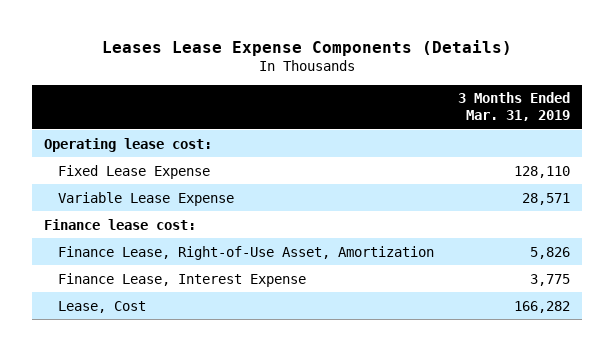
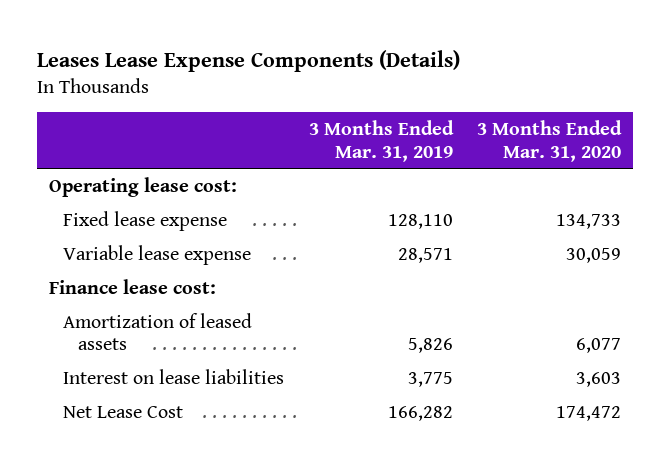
- | 3 Months Ended Mar. 31, 2019
+ | 3 Months Ended Mar. 31, 2019 | 3 Months Ended Mar. 31, 2020
- Fixed Lease Expense | 128,110
- Variable Lease Expense | 28,571
+ Fixed lease expense | 128,110 | 134,733
+ Variable lease expense | 28,571 | 30,059
- Finance Lease, Right-of-Use Asset, Amortization | 5,826
- Finance Lease, Interest Expense | 3,775
- Lease, Cost | 166,282
+ Amortization of leased assets | 5,826 | 6,077
+ Interest on lease liabilities | 3,775 | 3,603
+ Net Lease Cost | 166,282 | 174,472

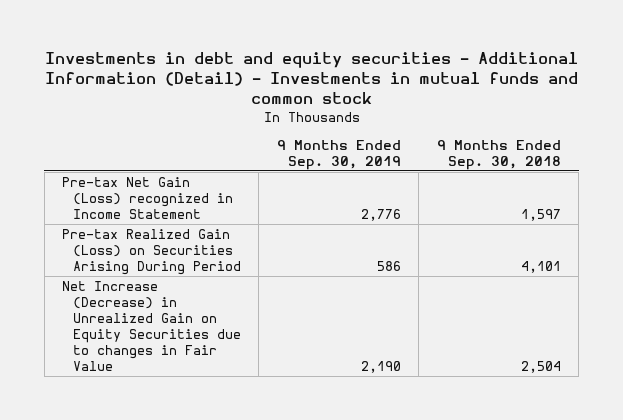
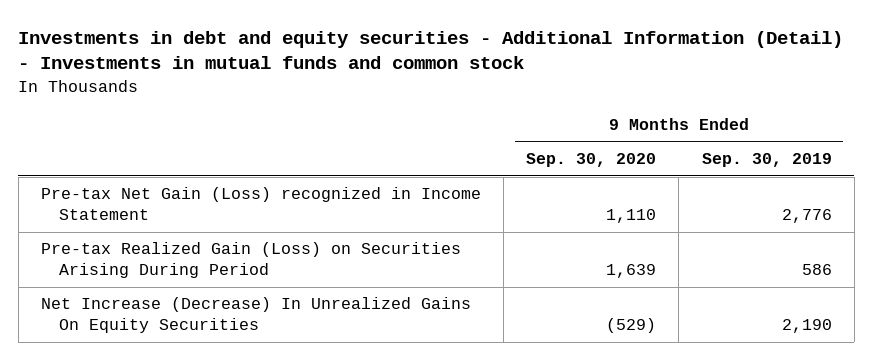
- | 9 Months Ended Sep. 30, 2019 | 9 Months Ended Sep. 30, 2018
+ | 9 Months Ended Sep. 30, 2020 | 9 Months Ended Sep. 30, 2019
- Net Increase (Decrease) in Unrealized Gain on Equity Securities due to changes in Fair Value | 2,190 | 2,504
+ Net Increase (Decrease) In Unrealized Gains On Equity Securities | (529) | 2,190

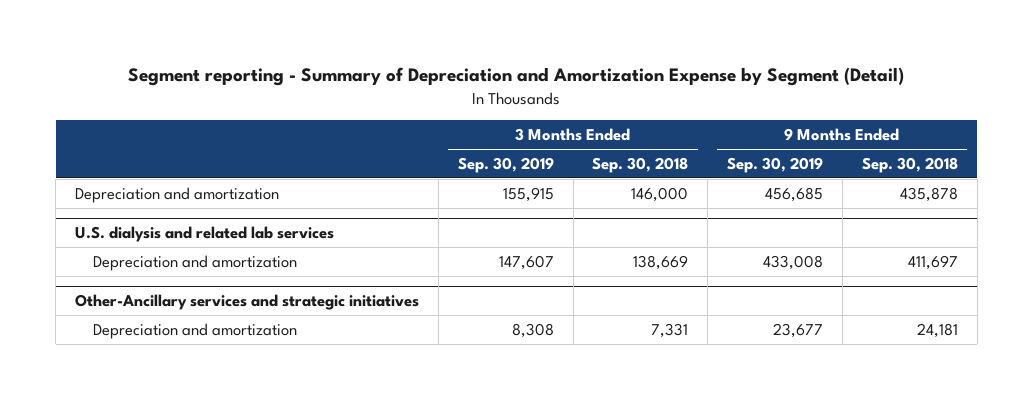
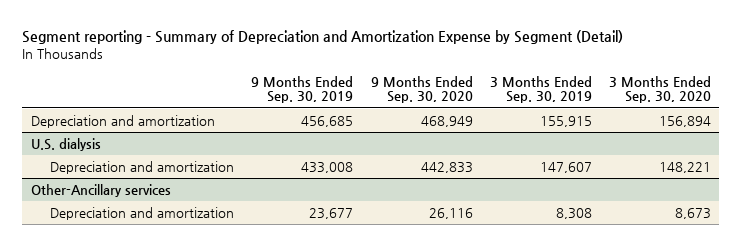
- | 3 Months Ended Sep. 30, 2019 | 3 Months Ended Sep. 30, 2018 | 9 Months Ended Sep. 30, 2019 | 9 Months Ended Sep. 30, 2018
+ | 9 Months Ended Sep. 30, 2019 | 9 Months Ended Sep. 30, 2020 | 3 Months Ended Sep. 30, 2019 | 3 Months Ended Sep. 30, 2020
- U.S. dialysis and related lab services
+ U.S. dialysis
- Other-Ancillary services and strategic initiatives
+ Other-Ancillary services

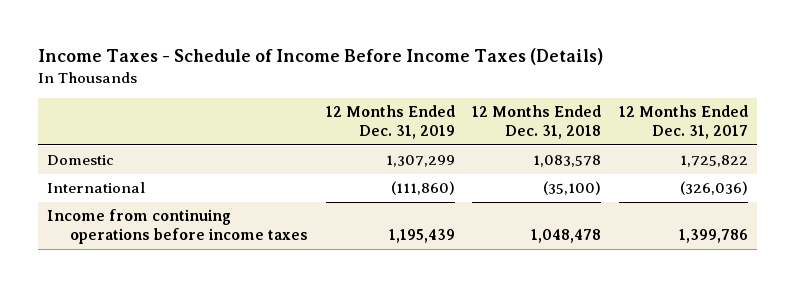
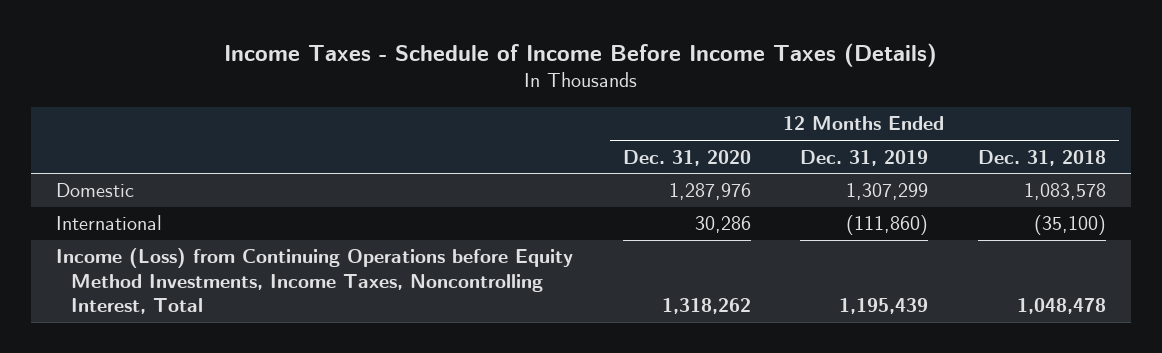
- | 12 Months Ended Dec. 31, 2019 | 12 Months Ended Dec. 31, 2018 | 12 Months Ended Dec. 31, 2017
+ | 12 Months Ended Dec. 31, 2020 | 12 Months Ended Dec. 31, 2019 | 12 Months Ended Dec. 31, 2018
- Income from continuing operations before income taxes | 1,195,439 | 1,048,478 | 1,399,786
+ Income (Loss) from Continuing Operations before Equity Method Investments, Income Taxes, Noncontrolling Interest, Total | 1,318,262 | 1,195,439 | 1,048,478

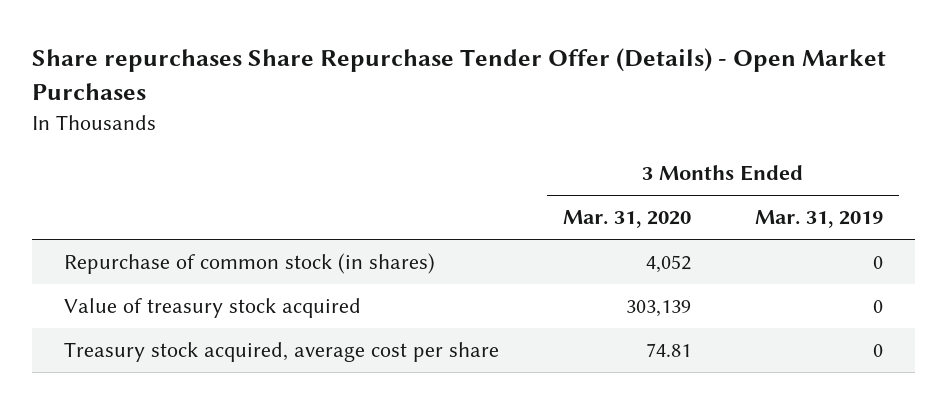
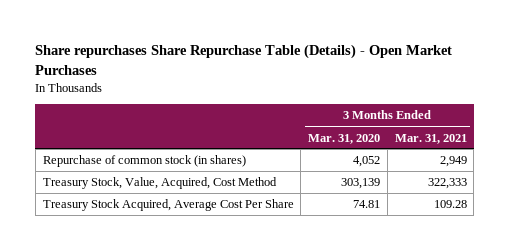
- Share repurchases Share Repurchase Tender Offer (Details) - Open Market Purchases
+ Share repurchases Share Repurchase Table (Details) - Open Market Purchases
- | 3 Months Ended Mar. 31, 2020 | 3 Months Ended Mar. 31, 2019
+ | 3 Months Ended Mar. 31, 2020 | 3 Months Ended Mar. 31, 2021
- Value of treasury stock acquired | 303,139 | 0
- Treasury stock acquired, average cost per share | 74.81 | 0
+ Treasury Stock, Value, Acquired, Cost Method | 303,139 | 322,333
+ Treasury Stock Acquired, Average Cost Per Share | 74.81 | 109.28

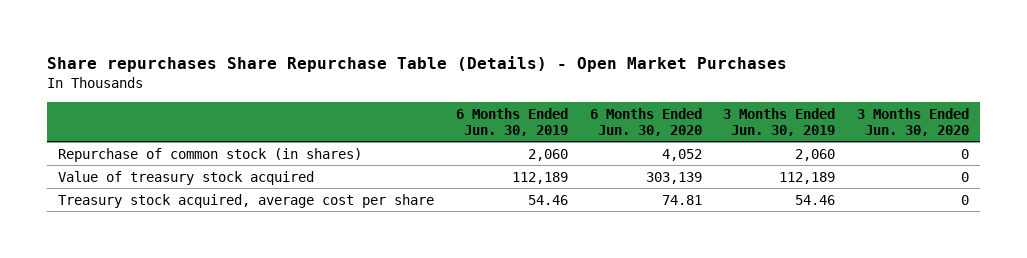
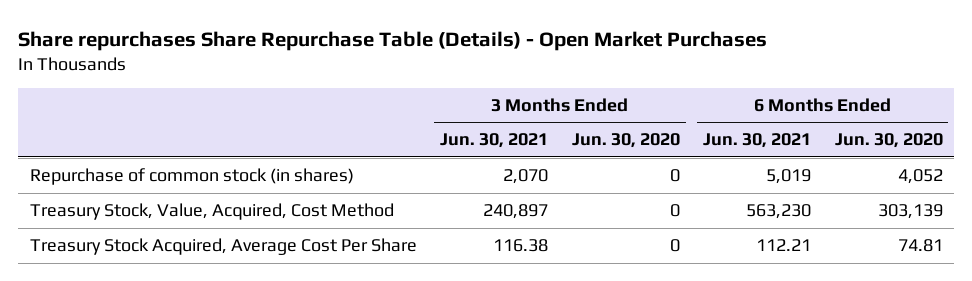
- | 6 Months Ended Jun. 30, 2019 | 6 Months Ended Jun. 30, 2020 | 3 Months Ended Jun. 30, 2019 | 3 Months Ended Jun. 30, 2020
+ | 3 Months Ended Jun. 30, 2021 | 3 Months Ended Jun. 30, 2020 | 6 Months Ended Jun. 30, 2021 | 6 Months Ended Jun. 30, 2020
- Value of treasury stock acquired | 112,189 | 303,139 | 112,189 | 0
- Treasury stock acquired, average cost per share | 54.46 | 74.81 | 54.46 | 0
+ Treasury Stock, Value, Acquired, Cost Method | 240,897 | 0 | 563,230 | 303,139
+ Treasury Stock Acquired, Average Cost Per Share | 116.38 | 0 | 112.21 | 74.81

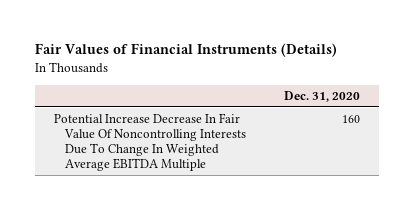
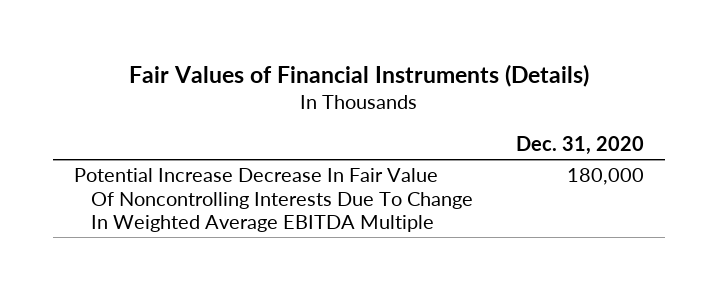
- Potential Increase Decrease In Fair Value Of Noncontrolling Interests Due To Change In Weighted Average EBITDA Multiple | 160
+ Potential Increase Decrease In Fair Value Of Noncontrolling Interests Due To Change In Weighted Average EBITDA Multiple | 180,000

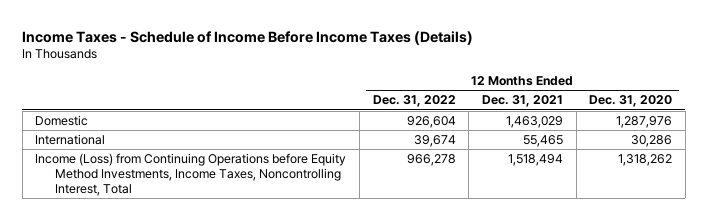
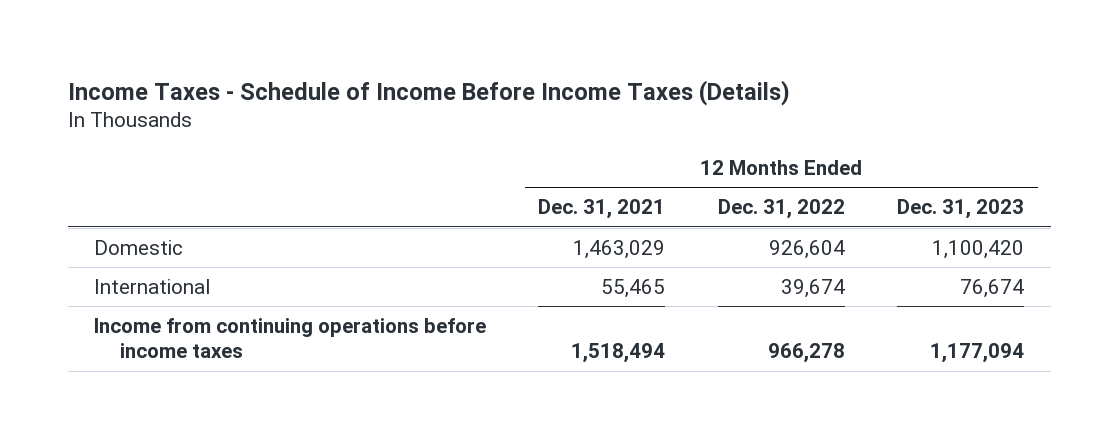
- | 12 Months Ended Dec. 31, 2022 | 12 Months Ended Dec. 31, 2021 | 12 Months Ended Dec. 31, 2020
+ | 12 Months Ended Dec. 31, 2021 | 12 Months Ended Dec. 31, 2022 | 12 Months Ended Dec. 31, 2023
- Income (Loss) from Continuing Operations before Equity Method Investments, Income Taxes, Noncontrolling Interest, Total | 966,278 | 1,518,494 | 1,318,262
+ Income from continuing operations before income taxes | 1,518,494 | 966,278 | 1,177,094

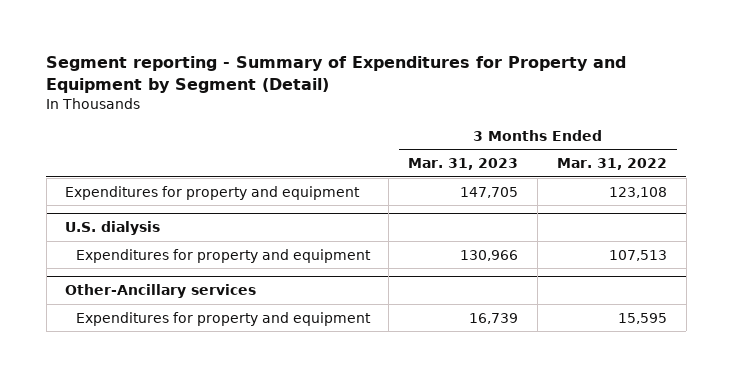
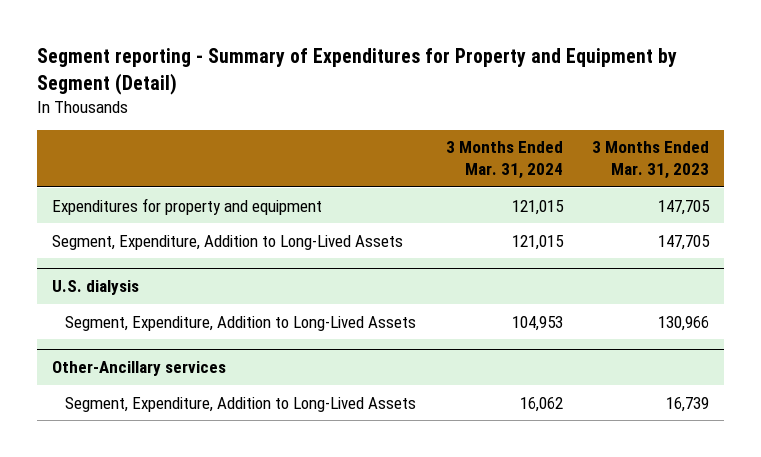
- | 3 Months Ended Mar. 31, 2023 | 3 Months Ended Mar. 31, 2022
+ | 3 Months Ended Mar. 31, 2024 | 3 Months Ended Mar. 31, 2023
+ Segment, Expenditure, Addition to Long-Lived Assets | 121,015 | 147,705
@ U.S. dialysis
- Expenditures for property and equipment | 130,966 | 107,513
+ Segment, Expenditure, Addition to Long-Lived Assets | 104,953 | 130,966
@ Other-Ancillary services
- Expenditures for property and equipment | 16,739 | 15,595
+ Segment, Expenditure, Addition to Long-Lived Assets | 16,062 | 16,739

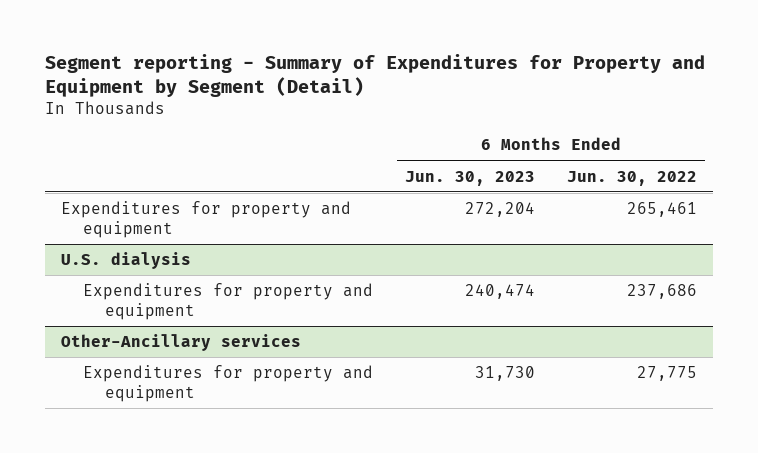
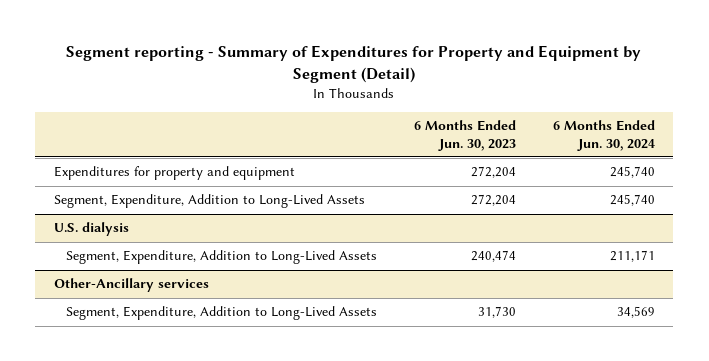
- | 6 Months Ended Jun. 30, 2023 | 6 Months Ended Jun. 30, 2022
+ | 6 Months Ended Jun. 30, 2023 | 6 Months Ended Jun. 30, 2024
+ Segment, Expenditure, Addition to Long-Lived Assets | 272,204 | 245,740
@ U.S. dialysis
- Expenditures for property and equipment | 240,474 | 237,686
+ Segment, Expenditure, Addition to Long-Lived Assets | 240,474 | 211,171
@ Other-Ancillary services
- Expenditures for property and equipment | 31,730 | 27,775
+ Segment, Expenditure, Addition to Long-Lived Assets | 31,730 | 34,569

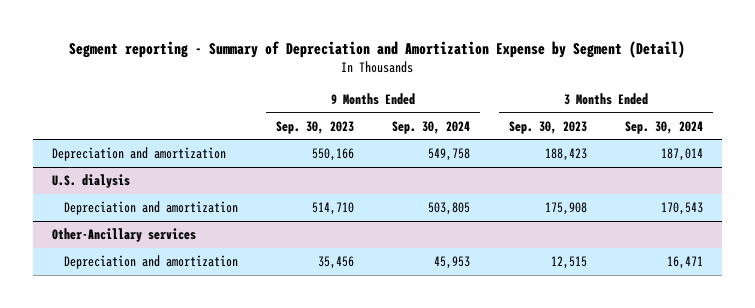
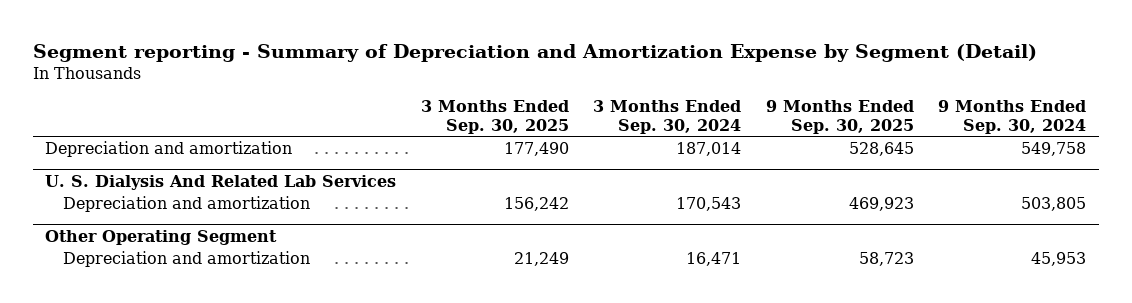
- | 9 Months Ended Sep. 30, 2023 | 9 Months Ended Sep. 30, 2024 | 3 Months Ended Sep. 30, 2023 | 3 Months Ended Sep. 30, 2024
+ | 3 Months Ended Sep. 30, 2025 | 3 Months Ended Sep. 30, 2024 | 9 Months Ended Sep. 30, 2025 | 9 Months Ended Sep. 30, 2024
- U.S. dialysis
+ U. S. Dialysis And Related Lab Services
- Other-Ancillary services
+ Other Operating Segment

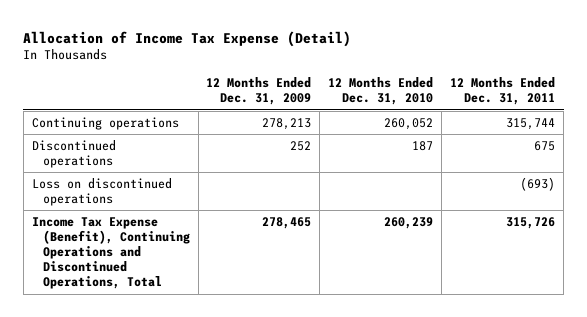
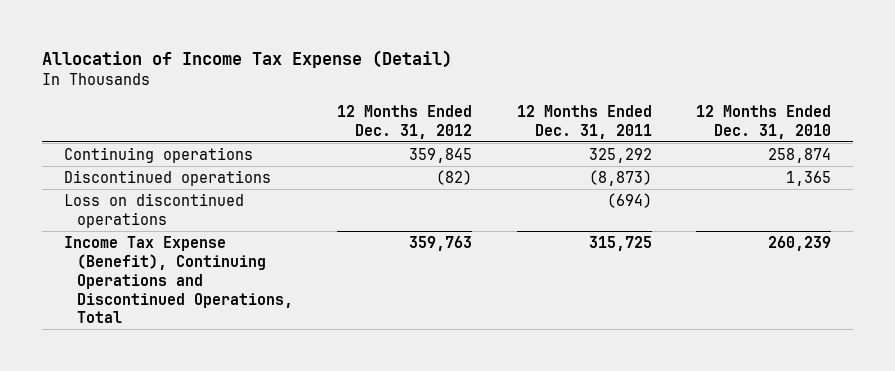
- | 12 Months Ended Dec. 31, 2009 | 12 Months Ended Dec. 31, 2010 | 12 Months Ended Dec. 31, 2011
+ | 12 Months Ended Dec. 31, 2012 | 12 Months Ended Dec. 31, 2011 | 12 Months Ended Dec. 31, 2010
- Continuing operations | 278,213 | 260,052 | 315,744
- Discontinued operations | 252 | 187 | 675
- Loss on discontinued operations | | | (693)
- Income Tax Expense (Benefit), Continuing Operations and Discontinued Operations, Total | 278,465 | 260,239 | 315,726
+ Continuing operations | 359,845 | 325,292 | 258,874
+ Discontinued operations | (82) | (8,873) | 1,365
+ Loss on discontinued operations | | (694) |
+ Income Tax Expense (Benefit), Continuing Operations and Discontinued Operations, Total | 359,763 | 315,725 | 260,239

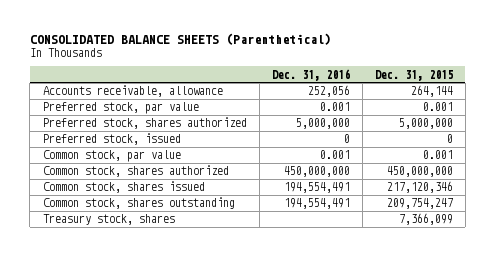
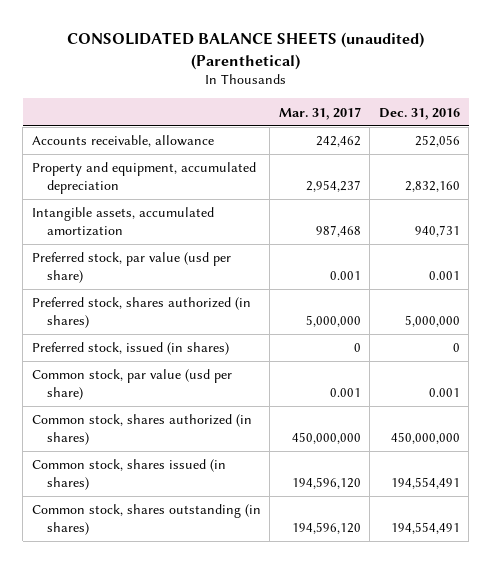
- CONSOLIDATED BALANCE SHEETS (Parenthetical)
+ CONSOLIDATED BALANCE SHEETS (unaudited) (Parenthetical)
- | Dec. 31, 2016 | Dec. 31, 2015
+ | Mar. 31, 2017 | Dec. 31, 2016
- Preferred stock, par value | 0.001 | 0.001
- Preferred stock, shares authorized | 5,000,000 | 5,000,000
- Preferred stock, issued | 0 | 0
- Common stock, par value | 0.001 | 0.001
- Common stock, shares authorized | 450,000,000 | 450,000,000
- Common stock, shares issued | 194,554,491 | 217,120,346
- Common stock, shares outstanding | 194,554,491 | 209,754,247
- Treasury stock, shares | | 7,366,099
+ Property and equipment, accumulated depreciation | 2,954,237 | 2,832,160
+ Intangible assets, accumulated amortization | 987,468 | 940,731
+ Preferred stock, par value (usd per share) | 0.001 | 0.001
+ Preferred stock, shares authorized (in shares) | 5,000,000 | 5,000,000
+ Preferred stock, issued (in shares) | 0 | 0
+ Common stock, par value (usd per share) | 0.001 | 0.001
+ Common stock, shares authorized (in shares) | 450,000,000 | 450,000,000
+ Common stock, shares issued (in shares) | 194,596,120 | 194,554,491
+ Common stock, shares outstanding (in shares) | 194,596,120 | 194,554,491

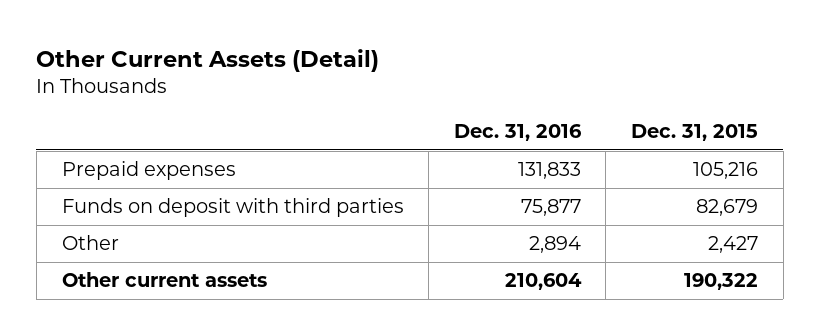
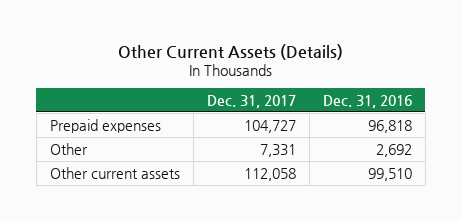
- Other Current Assets (Detail)
+ Other Current Assets (Details)
- | Dec. 31, 2016 | Dec. 31, 2015
+ | Dec. 31, 2017 | Dec. 31, 2016
- Prepaid expenses | 131,833 | 105,216
- Funds on deposit with third parties | 75,877 | 82,679
- Other | 2,894 | 2,427
- Other current assets | 210,604 | 190,322
+ Prepaid expenses | 104,727 | 96,818
+ Other | 7,331 | 2,692
+ Other current assets | 112,058 | 99,510

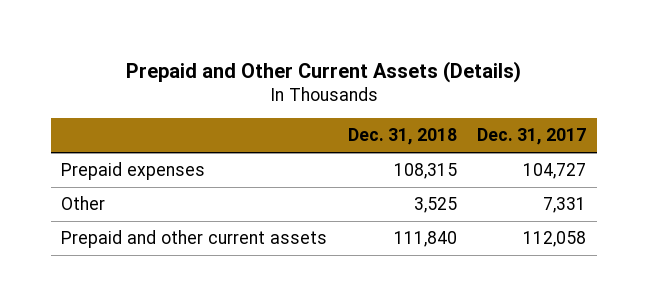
- Other Current Assets (Details)
+ Prepaid and Other Current Assets (Details)
- | Dec. 31, 2017 | Dec. 31, 2016
+ | Dec. 31, 2018 | Dec. 31, 2017
- Other current assets | 112,058 | 99,510
+ Prepaid and other current assets | 111,840 | 112,058

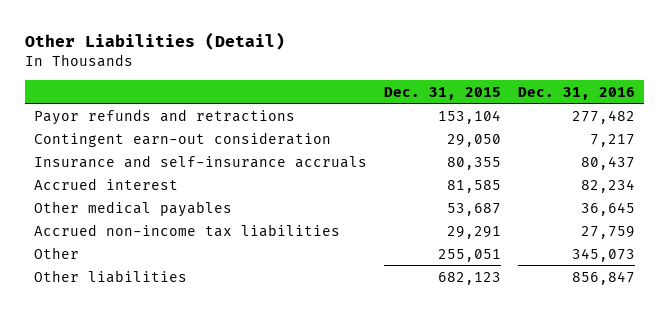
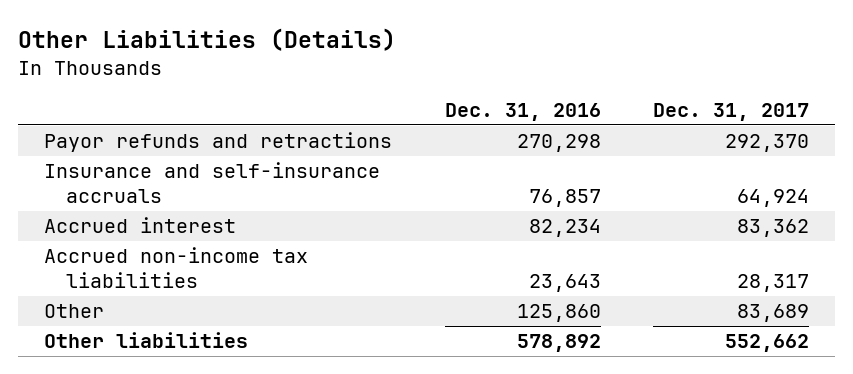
- Other Liabilities (Detail)
+ Other Liabilities (Details)
- | Dec. 31, 2015 | Dec. 31, 2016
+ | Dec. 31, 2016 | Dec. 31, 2017
- Payor refunds and retractions | 153,104 | 277,482
- Contingent earn-out consideration | 29,050 | 7,217
- Insurance and self-insurance accruals | 80,355 | 80,437
+ Payor refunds and retractions | 270,298 | 292,370
+ Insurance and self-insurance accruals | 76,857 | 64,924
- Other medical payables | 53,687 | 36,645
- Accrued non-income tax liabilities | 29,291 | 27,759
- Other | 255,051 | 345,073
- Other liabilities | 682,123 | 856,847
+ Accrued non-income tax liabilities | 23,643 | 28,317
+ Other | 125,860 | 83,689
+ Other liabilities | 578,892 | 552,662

